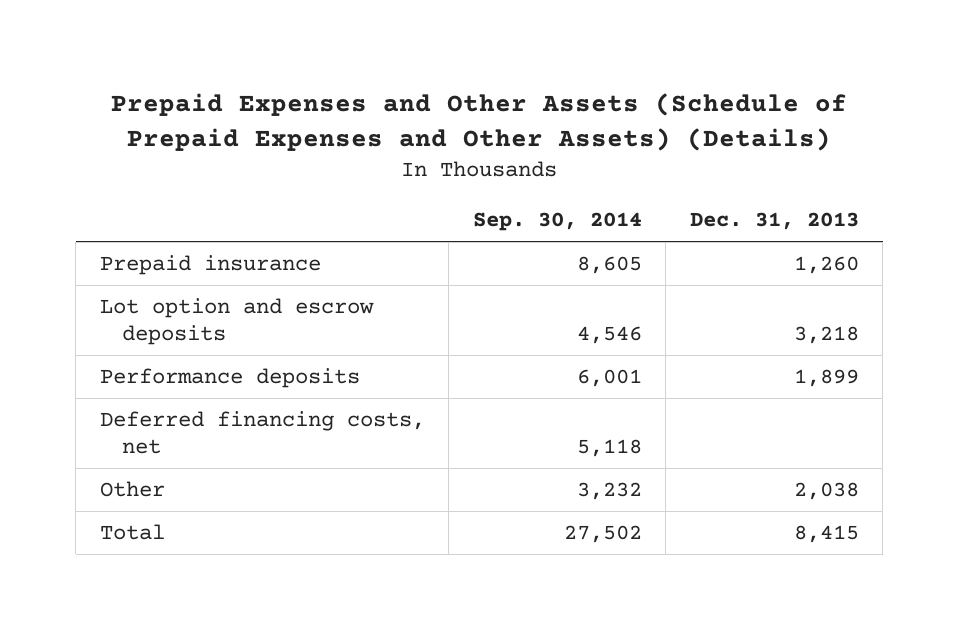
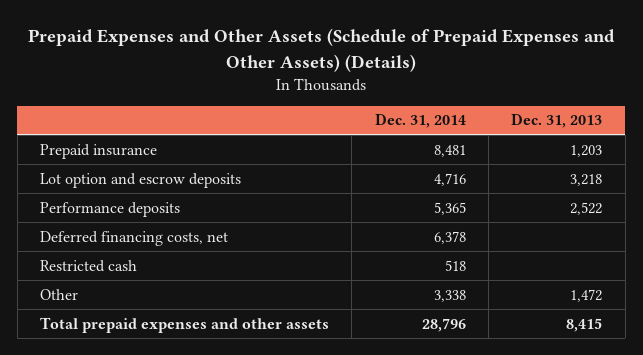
- | Sep. 30, 2014 | Dec. 31, 2013
+ | Dec. 31, 2014 | Dec. 31, 2013
- Prepaid insurance | 8,605 | 1,260
+ Prepaid insurance | 8,481 | 1,203
- Performance deposits | 6,001 | 1,899
+ Performance deposits | 5,365 | 2,522
- Other | 3,232 | 2,038
- Total | 27,502 | 8,415
+ Restricted cash | 518 |
+ Other | 3,338 | 1,472
+ Total prepaid expenses and other assets | 28,796 | 8,415

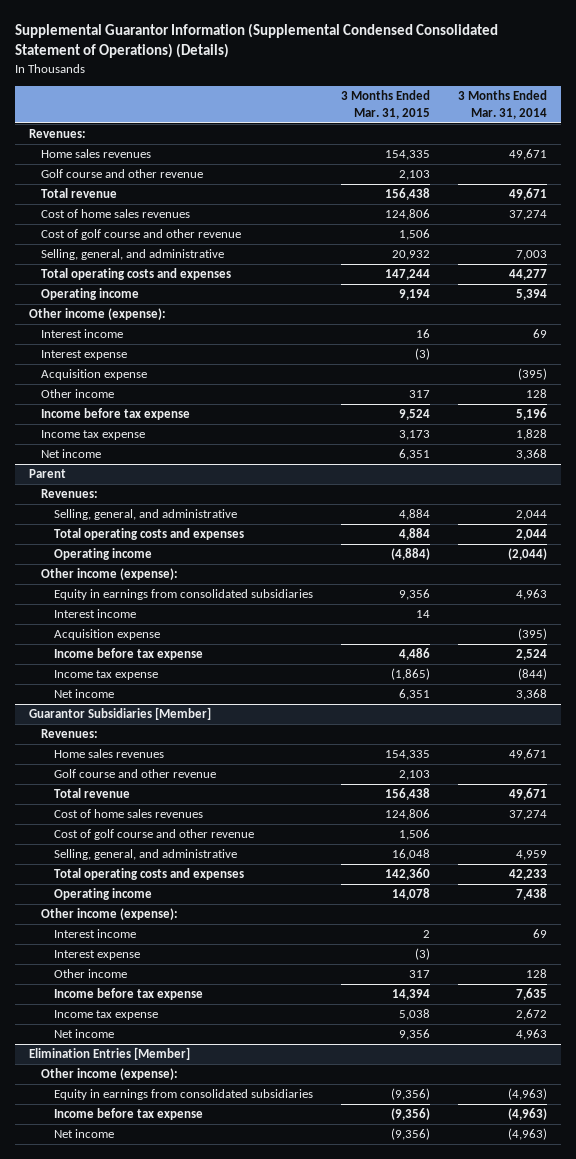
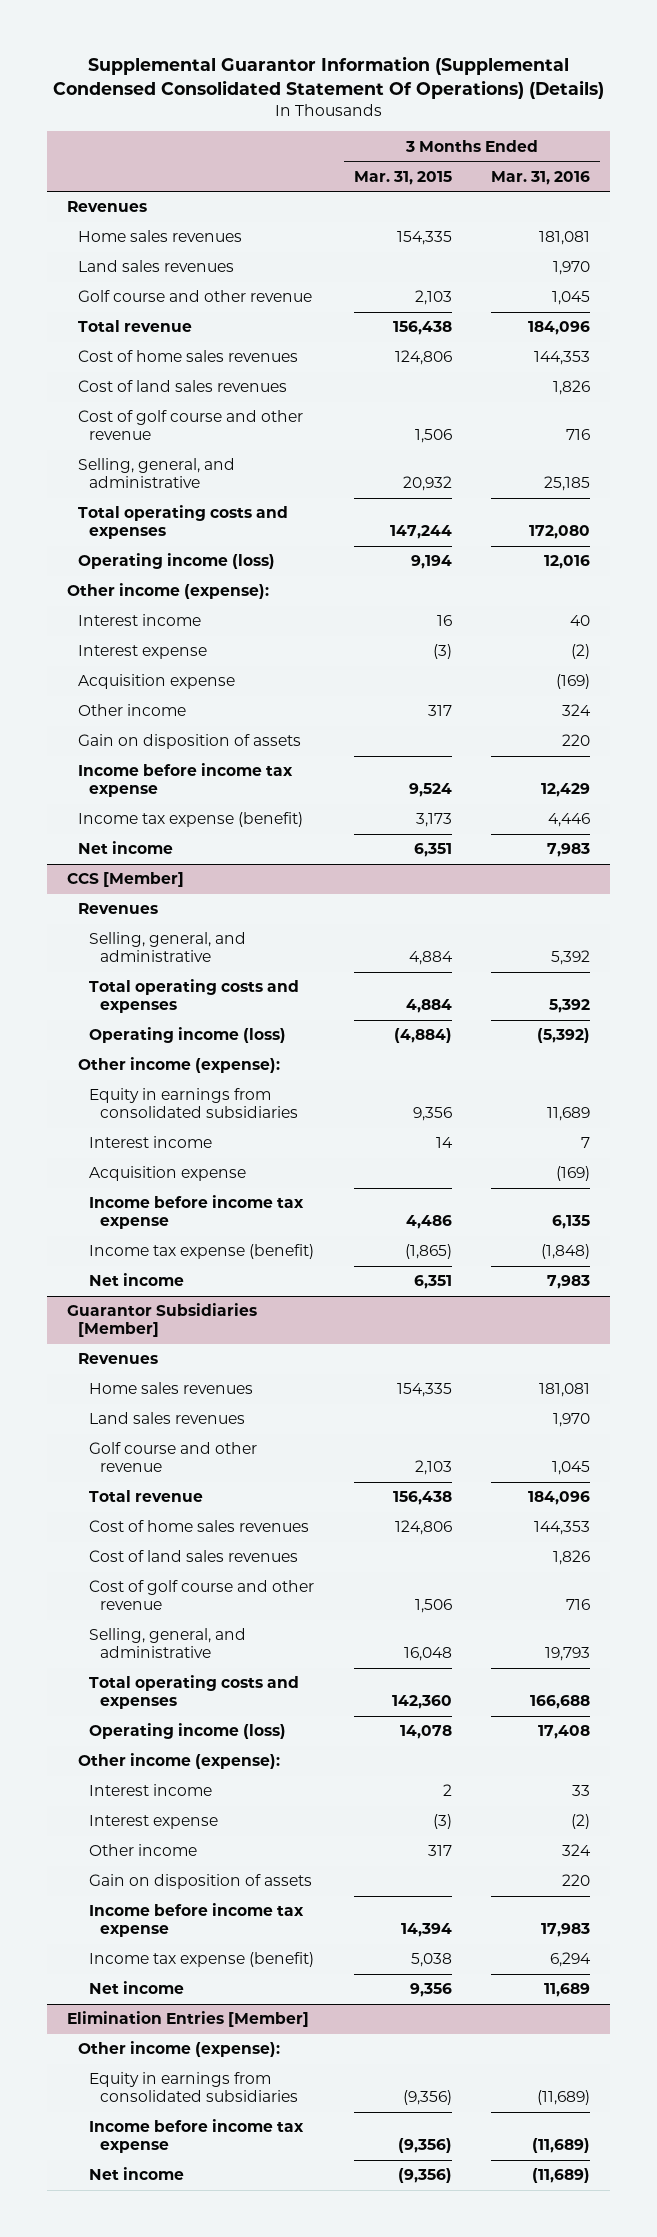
- Supplemental Guarantor Information (Supplemental Condensed Consolidated Statement of Operations) (Details)
+ Supplemental Guarantor Information (Supplemental Condensed Consolidated Statement Of Operations) (Details)
- | 3 Months Ended Mar. 31, 2015 | 3 Months Ended Mar. 31, 2014
+ | 3 Months Ended Mar. 31, 2015 | 3 Months Ended Mar. 31, 2016
- Revenues:
+ Revenues
+ Land sales revenues | | 1,970
+ Cost of land sales revenues | | 1,826
- Operating income | 9,194 | 5,394
+ Operating income (loss) | 9,194 | 12,016
- Income before tax expense | 9,524 | 5,196
- Income tax expense | 3,173 | 1,828
+ Gain on disposition of assets | | 220
+ Income before income tax expense | 9,524 | 12,429
+ Income tax expense (benefit) | 3,173 | 4,446
- Parent
- Revenues:
+ CCS [Member]
+ Revenues
- Operating income | (4,884) | (2,044)
+ Operating income (loss) | (4,884) | (5,392)
- Income before tax expense | 4,486 | 2,524
- Income tax expense | (1,865) | (844)
+ Income before income tax expense | 4,486 | 6,135
+ Income tax expense (benefit) | (1,865) | (1,848)
@ Guarantor Subsidiaries [Member]
- Revenues:
+ Revenues
+ Land sales revenues | | 1,970
+ Cost of land sales revenues | | 1,826
- Operating income | 14,078 | 7,438
+ Operating income (loss) | 14,078 | 17,408
- Income before tax expense | 14,394 | 7,635
- Income tax expense | 5,038 | 2,672
+ Gain on disposition of assets | | 220
+ Income before income tax expense | 14,394 | 17,983
+ Income tax expense (benefit) | 5,038 | 6,294
@ Elimination Entries [Member]
- Income before tax expense | (9,356) | (4,963)
+ Income before income tax expense | (9,356) | (11,689)

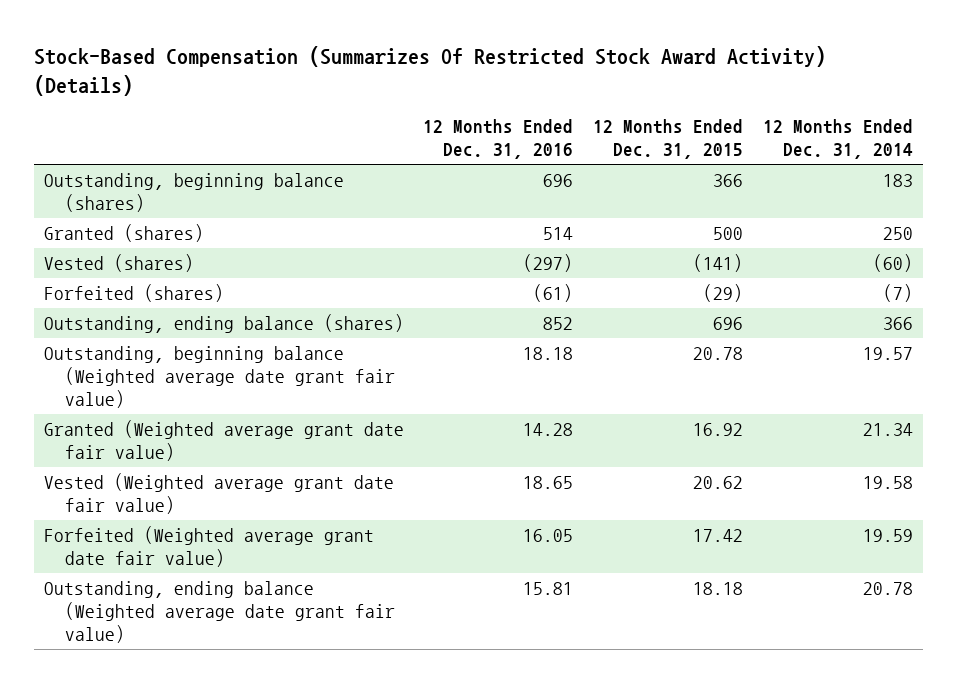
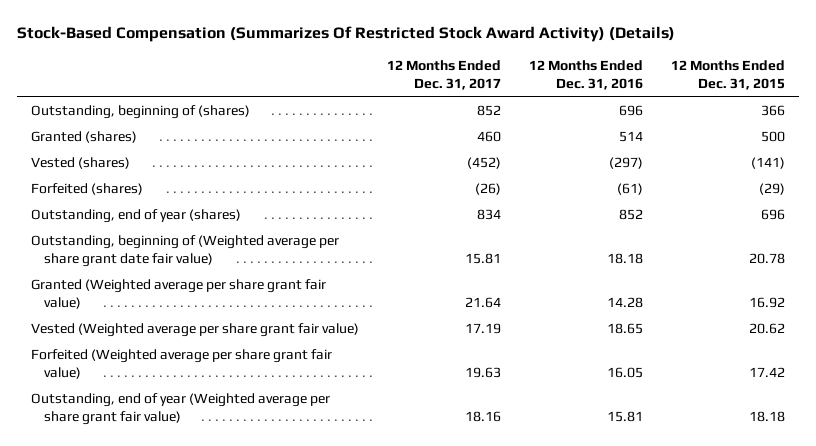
- | 12 Months Ended Dec. 31, 2016 | 12 Months Ended Dec. 31, 2015 | 12 Months Ended Dec. 31, 2014
+ | 12 Months Ended Dec. 31, 2017 | 12 Months Ended Dec. 31, 2016 | 12 Months Ended Dec. 31, 2015
- Outstanding, beginning balance (shares) | 696 | 366 | 183
+ Outstanding, beginning of (shares) | 852 | 696 | 366
- Outstanding, ending balance (shares) | 852 | 696 | 366
- Outstanding, beginning balance (Weighted average date grant fair value) | 18.18 | 20.78 | 19.57
- Granted (Weighted average grant date fair value) | 14.28 | 16.92 | 21.34
- Vested (Weighted average grant date fair value) | 18.65 | 20.62 | 19.58
- Forfeited (Weighted average grant date fair value) | 16.05 | 17.42 | 19.59
- Outstanding, ending balance (Weighted average date grant fair value) | 15.81 | 18.18 | 20.78
+ Outstanding, end of year (shares) | 834 | 852 | 696
+ Outstanding, beginning of (Weighted average per share grant date fair value) | 15.81 | 18.18 | 20.78
+ Granted (Weighted average per share grant fair value) | 21.64 | 14.28 | 16.92
+ Vested (Weighted average per share grant fair value) | 17.19 | 18.65 | 20.62
+ Forfeited (Weighted average per share grant fair value) | 19.63 | 16.05 | 17.42
+ Outstanding, end of year (Weighted average per share grant fair value) | 18.16 | 15.81 | 18.18

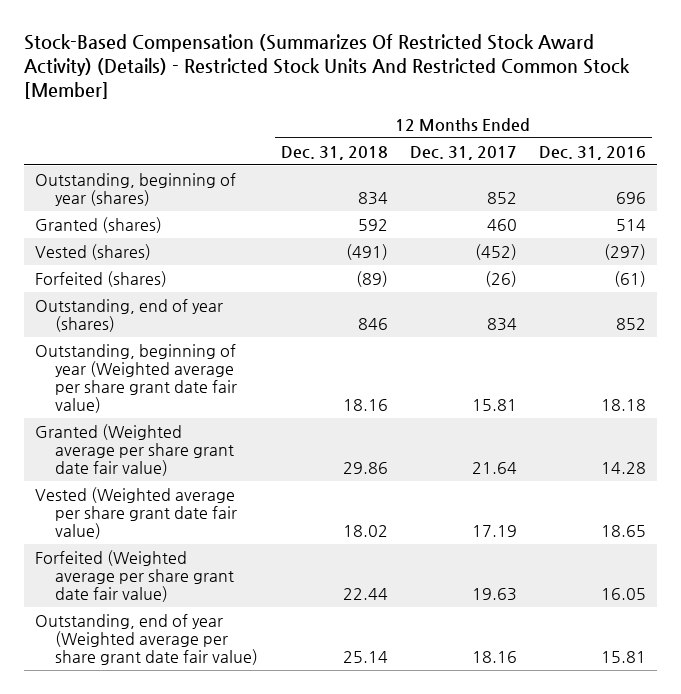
- Stock-Based Compensation (Summarizes Of Restricted Stock Award Activity) (Details)
+ Stock-Based Compensation (Summarizes Of Restricted Stock Award Activity) (Details) - Restricted Stock Units And Restricted Common Stock [Member]
- | 12 Months Ended Dec. 31, 2017 | 12 Months Ended Dec. 31, 2016 | 12 Months Ended Dec. 31, 2015
+ | 12 Months Ended Dec. 31, 2018 | 12 Months Ended Dec. 31, 2017 | 12 Months Ended Dec. 31, 2016
- Outstanding, beginning of (shares) | 852 | 696 | 366
+ Outstanding, beginning of year (shares) | 834 | 852 | 696
- Outstanding, beginning of (Weighted average per share grant date fair value) | 15.81 | 18.18 | 20.78
- Granted (Weighted average per share grant fair value) | 21.64 | 14.28 | 16.92
- Vested (Weighted average per share grant fair value) | 17.19 | 18.65 | 20.62
- Forfeited (Weighted average per share grant fair value) | 19.63 | 16.05 | 17.42
- Outstanding, end of year (Weighted average per share grant fair value) | 18.16 | 15.81 | 18.18
+ Outstanding, beginning of year (Weighted average per share grant date fair value) | 18.16 | 15.81 | 18.18
+ Granted (Weighted average per share grant date fair value) | 29.86 | 21.64 | 14.28
+ Vested (Weighted average per share grant date fair value) | 18.02 | 17.19 | 18.65
+ Forfeited (Weighted average per share grant date fair value) | 22.44 | 19.63 | 16.05
+ Outstanding, end of year (Weighted average per share grant date fair value) | 25.14 | 18.16 | 15.81

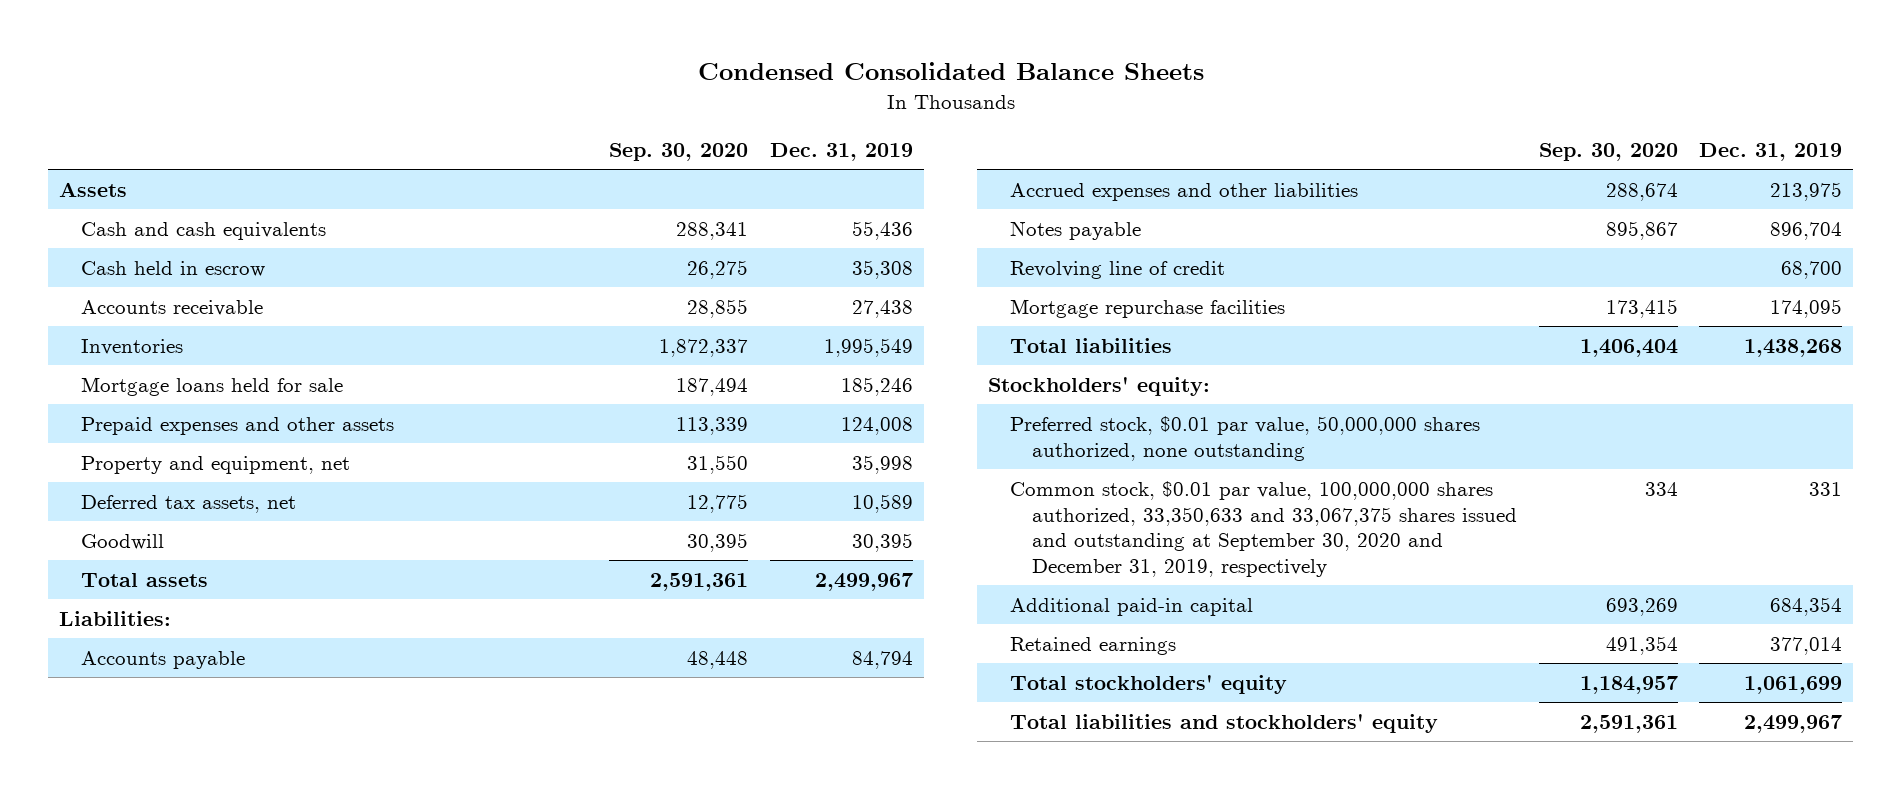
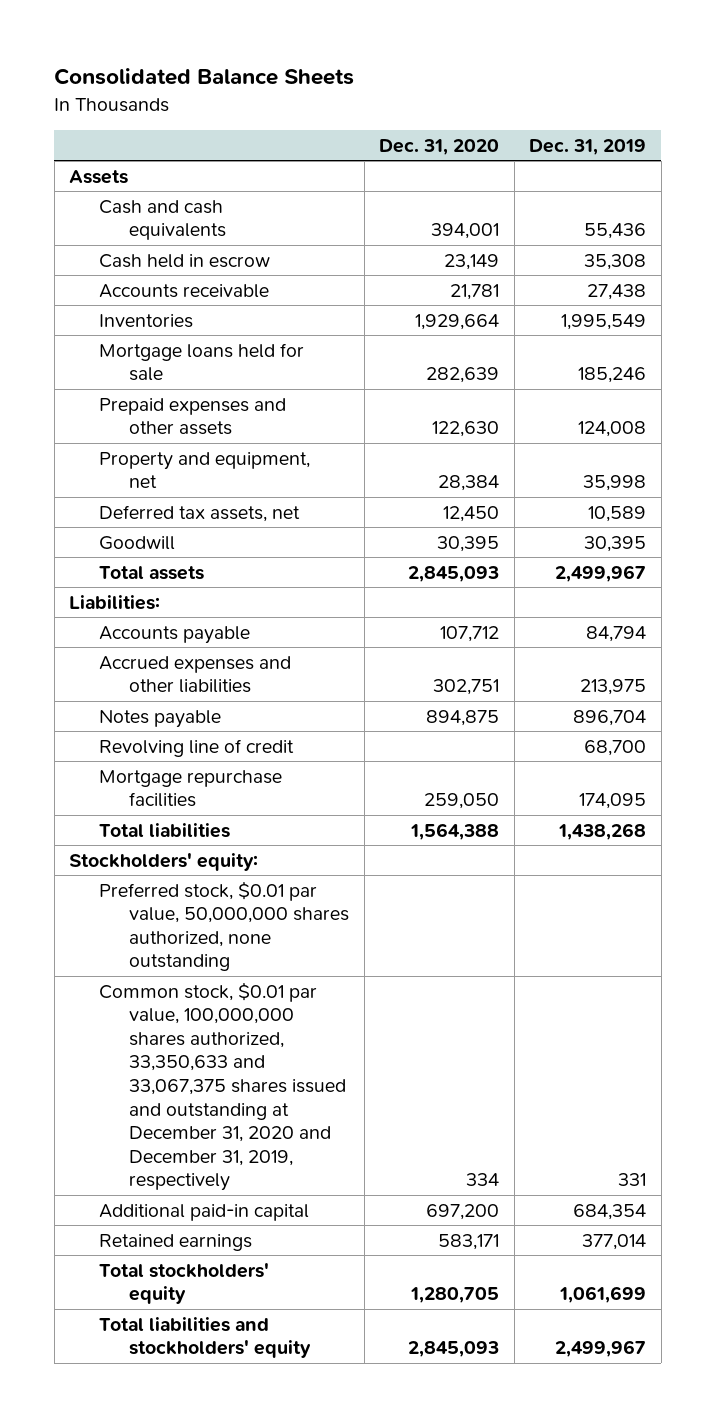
- Condensed Consolidated Balance Sheets
+ Consolidated Balance Sheets
- | Sep. 30, 2020 | Dec. 31, 2019
+ | Dec. 31, 2020 | Dec. 31, 2019
- Common stock, $0.01 par value, 100,000,000 shares authorized, 33,350,633 and 33,067,375 shares issued and outstanding at September 30, 2020 and December 31, 2019, respectively | 334 | 331
+ Common stock, $0.01 par value, 100,000,000 shares authorized, 33,350,633 and 33,067,375 shares issued and outstanding at December 31, 2020 and December 31, 2019, respectively | 334 | 331

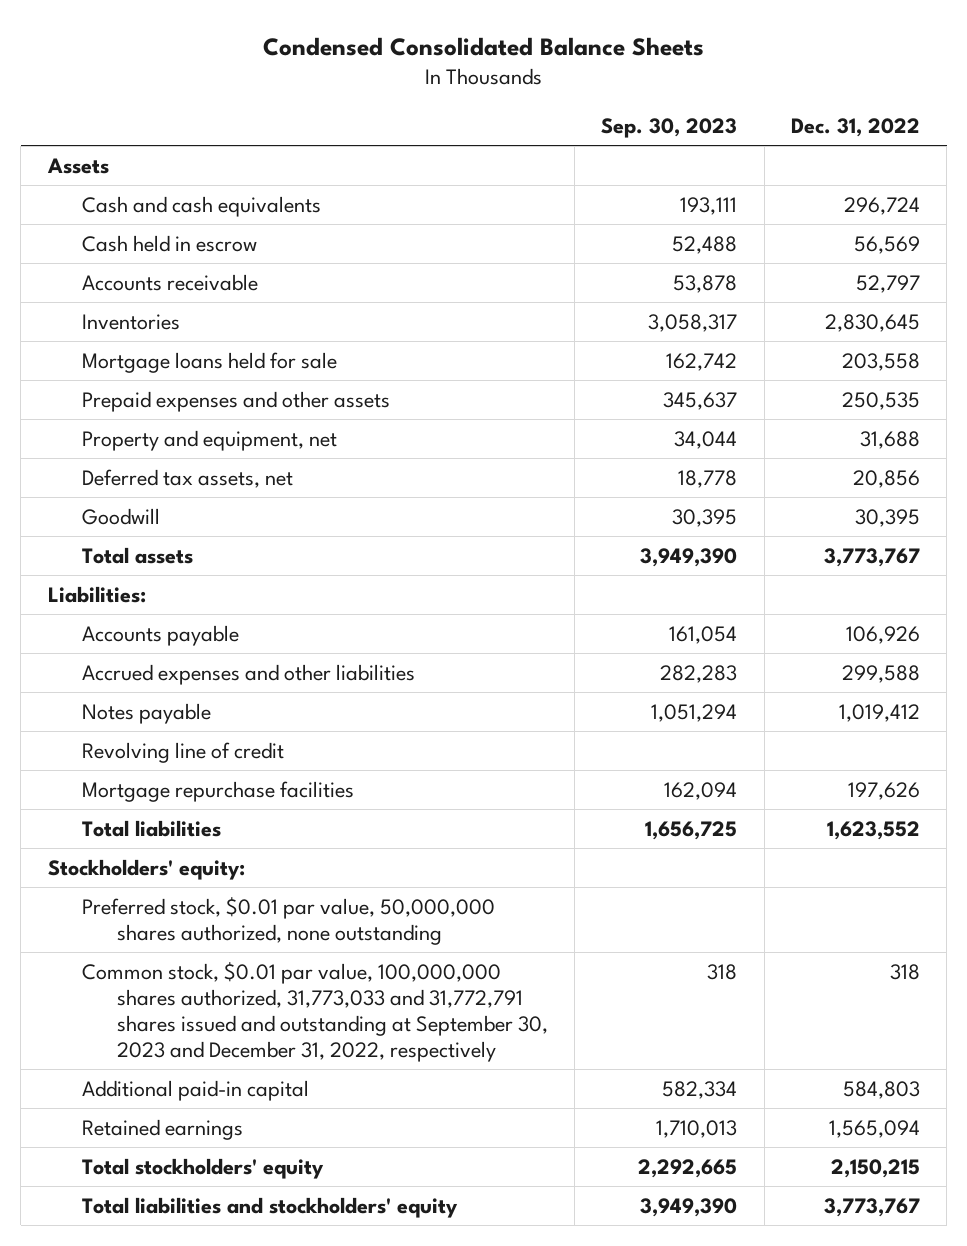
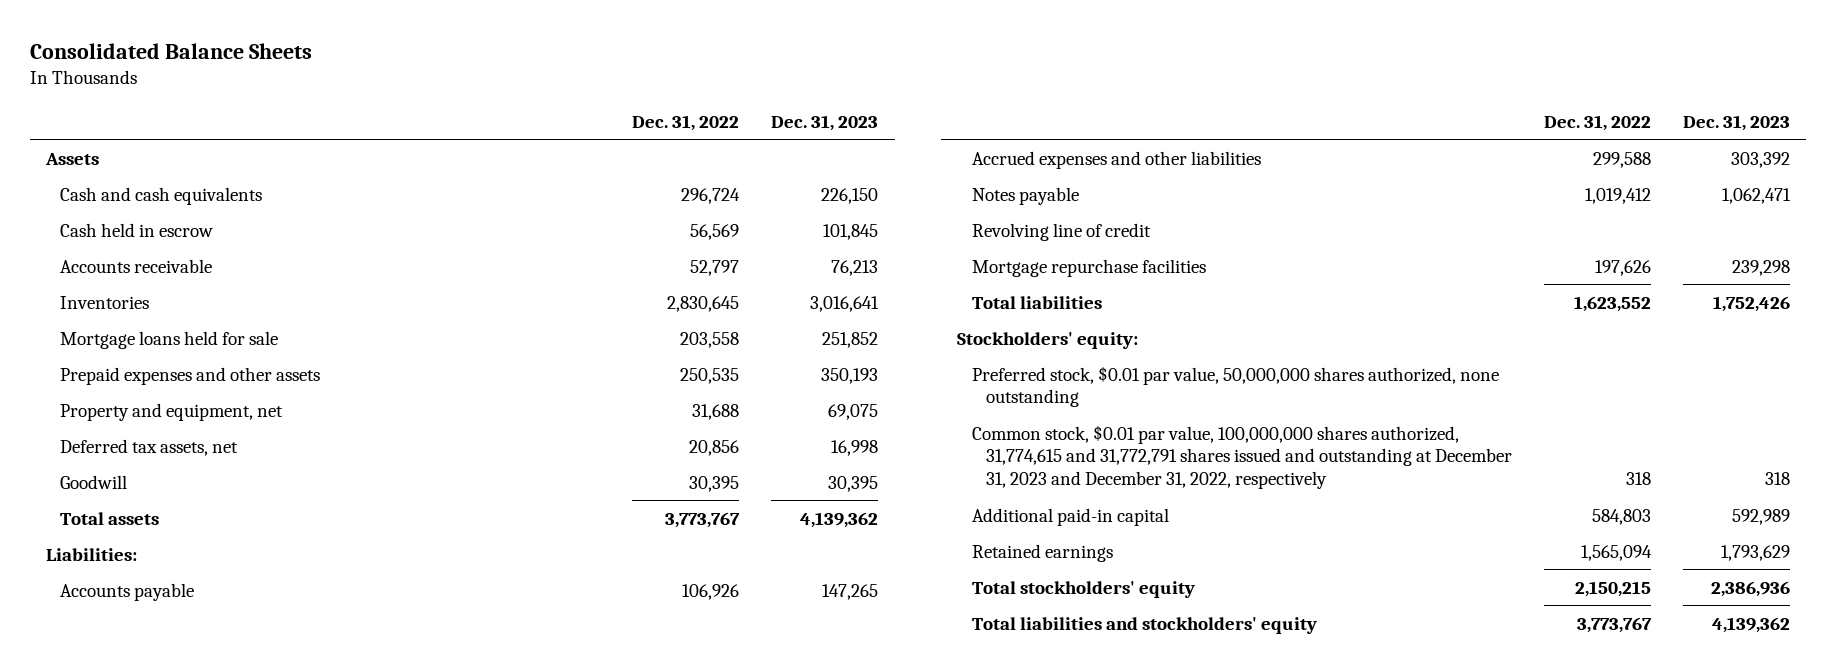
- Condensed Consolidated Balance Sheets
+ Consolidated Balance Sheets
- | Sep. 30, 2023 | Dec. 31, 2022
+ | Dec. 31, 2022 | Dec. 31, 2023
- Common stock, $0.01 par value, 100,000,000 shares authorized, 31,773,033 and 31,772,791 shares issued and outstanding at September 30, 2023 and December 31, 2022, respectively | 318 | 318
+ Common stock, $0.01 par value, 100,000,000 shares authorized, 31,774,615 and 31,772,791 shares issued and outstanding at December 31, 2023 and December 31, 2022, respectively | 318 | 318

